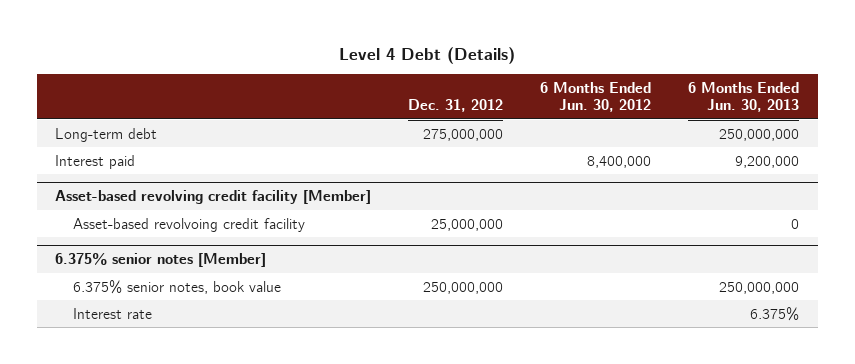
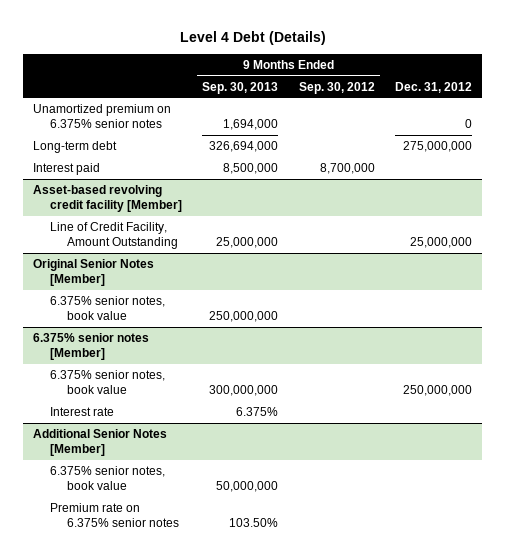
- | Dec. 31, 2012 | 6 Months Ended Jun. 30, 2012 | 6 Months Ended Jun. 30, 2013
+ | 9 Months Ended Sep. 30, 2013 | 9 Months Ended Sep. 30, 2012 | Dec. 31, 2012
+ Unamortized premium on 6.375% senior notes | 1,694,000 | | 0
@ Asset-based revolving credit facility [Member]
- Asset-based revolvoing credit facility | 25,000,000 | | 0
+ Line of Credit Facility, Amount Outstanding | 25,000,000 | | 25,000,000
+ Original Senior Notes [Member]
+ 6.375% senior notes, book value | 250,000,000 | |
+ Additional Senior Notes [Member]
+ 6.375% senior notes, book value | 50,000,000 | |
+ Premium rate on 6.375% senior notes | 103.50% | |

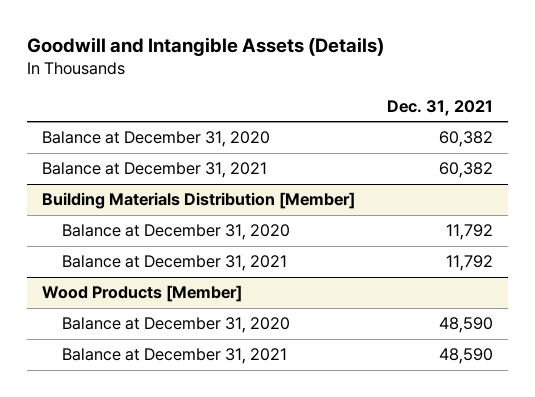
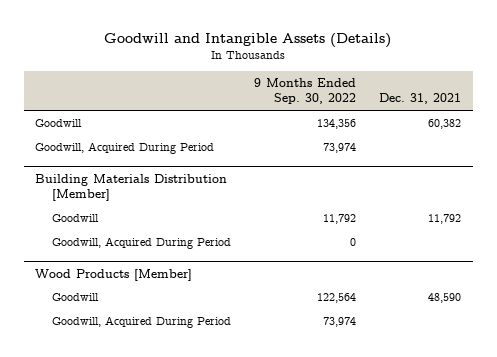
- | Dec. 31, 2021
+ | 9 Months Ended Sep. 30, 2022 | Dec. 31, 2021
- Balance at December 31, 2020 | 60,382
- Balance at December 31, 2021 | 60,382
+ Goodwill | 134,356 | 60,382
+ Goodwill, Acquired During Period | 73,974 |
@ Building Materials Distribution [Member]
- Balance at December 31, 2020 | 11,792
- Balance at December 31, 2021 | 11,792
+ Goodwill | 11,792 | 11,792
+ Goodwill, Acquired During Period | 0 |
@ Wood Products [Member]
- Balance at December 31, 2020 | 48,590
- Balance at December 31, 2021 | 48,590
+ Goodwill | 122,564 | 48,590
+ Goodwill, Acquired During Period | 73,974 |

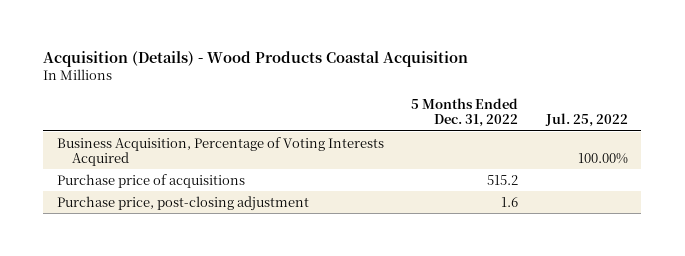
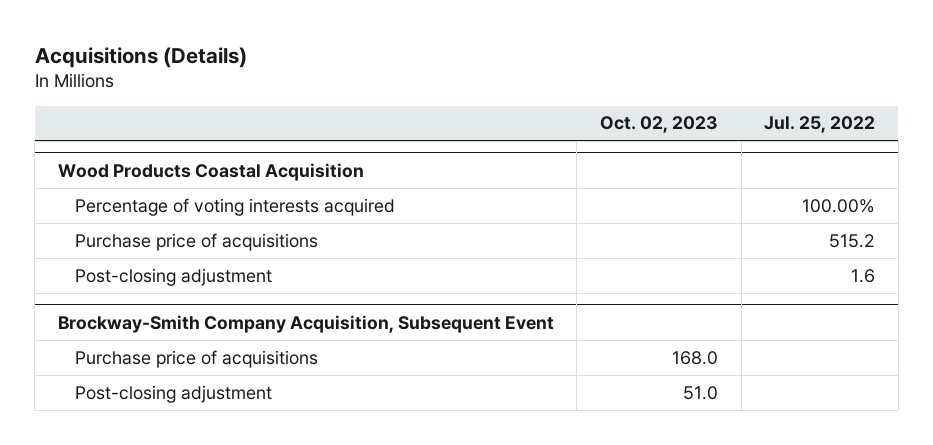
- Acquisition (Details) - Wood Products Coastal Acquisition
+ Acquisitions (Details)
- | 5 Months Ended Dec. 31, 2022 | Jul. 25, 2022
+ | Oct. 02, 2023 | Jul. 25, 2022
- Business Acquisition, Percentage of Voting Interests Acquired | | 100.00%
- Purchase price of acquisitions | 515.2 |
- Purchase price, post-closing adjustment | 1.6 |
+ Wood Products Coastal Acquisition
+ Percentage of voting interests acquired | | 100.00%
+ Purchase price of acquisitions | | 515.2
+ Post-closing adjustment | | 1.6
+ Brockway-Smith Company Acquisition, Subsequent Event
+ Purchase price of acquisitions | 168.0 |
+ Post-closing adjustment | 51.0 |

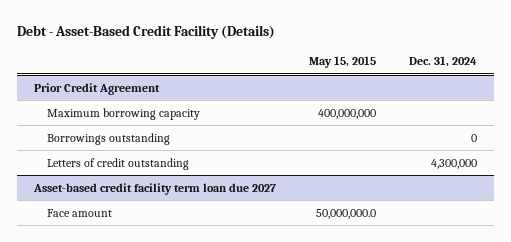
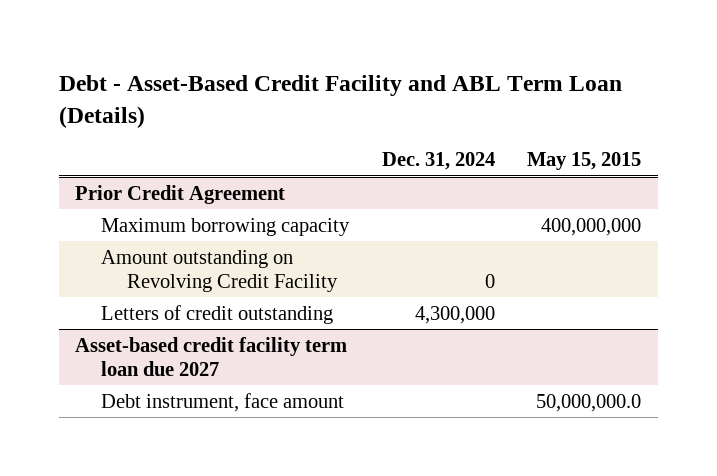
- Debt - Asset-Based Credit Facility (Details)
+ Debt - Asset-Based Credit Facility and ABL Term Loan (Details)
- | May 15, 2015 | Dec. 31, 2024
+ | Dec. 31, 2024 | May 15, 2015
@ Prior Credit Agreement
- Borrowings outstanding | | 0
+ Amount outstanding on Revolving Credit Facility | 0 |
@ Asset-based credit facility term loan due 2027
- Face amount | 50,000,000.0 |
+ Debt instrument, face amount | | 50,000,000.0

